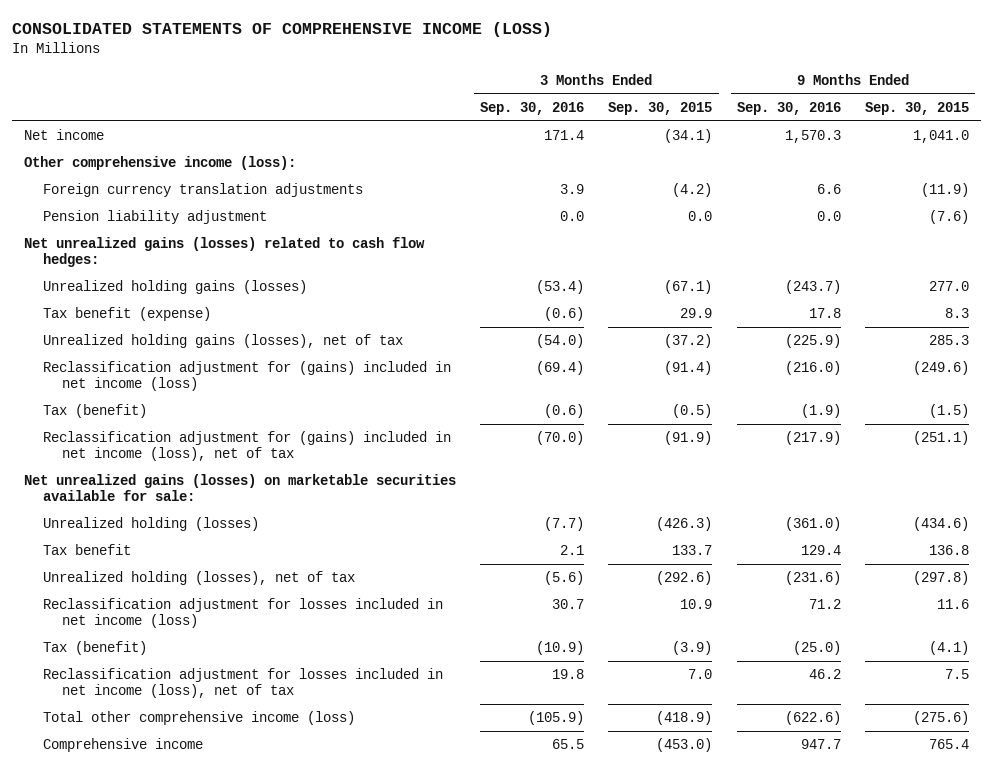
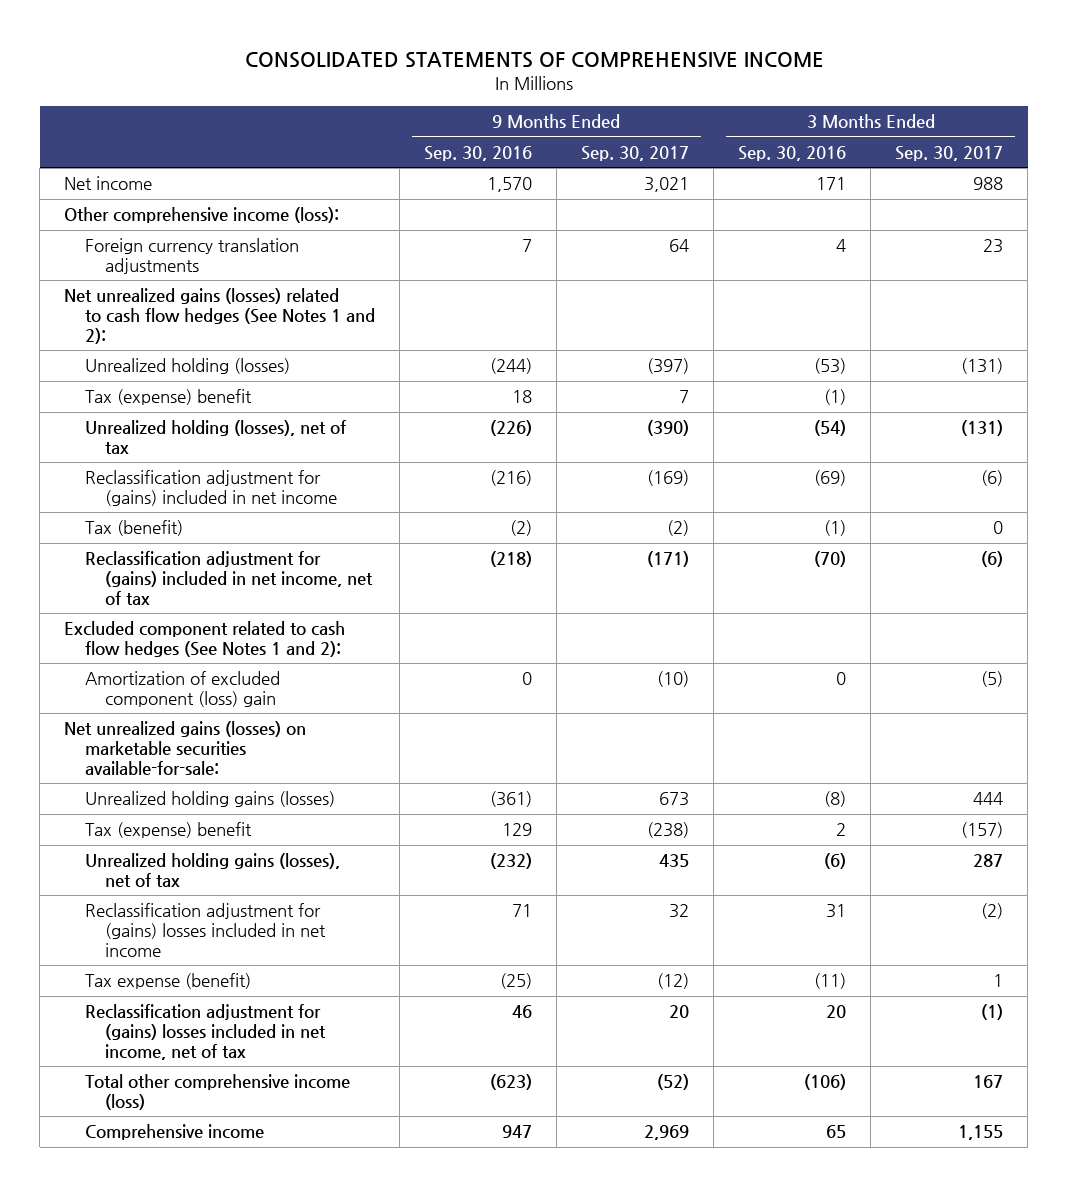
- CONSOLIDATED STATEMENTS OF COMPREHENSIVE INCOME (LOSS)
+ CONSOLIDATED STATEMENTS OF COMPREHENSIVE INCOME
- | 3 Months Ended Sep. 30, 2016 | 3 Months Ended Sep. 30, 2015 | 9 Months Ended Sep. 30, 2016 | 9 Months Ended Sep. 30, 2015
+ | 9 Months Ended Sep. 30, 2016 | 9 Months Ended Sep. 30, 2017 | 3 Months Ended Sep. 30, 2016 | 3 Months Ended Sep. 30, 2017
- Net income | 171.4 | (34.1) | 1,570.3 | 1,041.0
+ Net income | 1,570 | 3,021 | 171 | 988
- Foreign currency translation adjustments | 3.9 | (4.2) | 6.6 | (11.9)
- Pension liability adjustment | 0.0 | 0.0 | 0.0 | (7.6)
- Net unrealized gains (losses) related to cash flow hedges:
- Unrealized holding gains (losses) | (53.4) | (67.1) | (243.7) | 277.0
- Tax benefit (expense) | (0.6) | 29.9 | 17.8 | 8.3
- Unrealized holding gains (losses), net of tax | (54.0) | (37.2) | (225.9) | 285.3
- Reclassification adjustment for (gains) included in net income (loss) | (69.4) | (91.4) | (216.0) | (249.6)
- Tax (benefit) | (0.6) | (0.5) | (1.9) | (1.5)
- Reclassification adjustment for (gains) included in net income (loss), net of tax | (70.0) | (91.9) | (217.9) | (251.1)
- Net unrealized gains (losses) on marketable securities available for sale:
- Unrealized holding (losses) | (7.7) | (426.3) | (361.0) | (434.6)
- Tax benefit | 2.1 | 133.7 | 129.4 | 136.8
- Unrealized holding (losses), net of tax | (5.6) | (292.6) | (231.6) | (297.8)
- Reclassification adjustment for losses included in net income (loss) | 30.7 | 10.9 | 71.2 | 11.6
- Tax (benefit) | (10.9) | (3.9) | (25.0) | (4.1)
- Reclassification adjustment for losses included in net income (loss), net of tax | 19.8 | 7.0 | 46.2 | 7.5
- Total other comprehensive income (loss) | (105.9) | (418.9) | (622.6) | (275.6)
- Comprehensive income | 65.5 | (453.0) | 947.7 | 765.4
+ Foreign currency translation adjustments | 7 | 64 | 4 | 23
+ Net unrealized gains (losses) related to cash flow hedges (See Notes 1 and 2):
+ Unrealized holding (losses) | (244) | (397) | (53) | (131)
+ Tax (expense) benefit | 18 | 7 | (1) |
+ Unrealized holding (losses), net of tax | (226) | (390) | (54) | (131)
+ Reclassification adjustment for (gains) included in net income | (216) | (169) | (69) | (6)
+ Tax (benefit) | (2) | (2) | (1) | 0
+ Reclassification adjustment for (gains) included in net income, net of tax | (218) | (171) | (70) | (6)
+ Excluded component related to cash flow hedges (See Notes 1 and 2):
+ Amortization of excluded component (loss) gain | 0 | (10) | 0 | (5)
+ Net unrealized gains (losses) on marketable securities available-for-sale:
+ Unrealized holding gains (losses) | (361) | 673 | (8) | 444
+ Tax (expense) benefit | 129 | (238) | 2 | (157)
+ Unrealized holding gains (losses), net of tax | (232) | 435 | (6) | 287
+ Reclassification adjustment for (gains) losses included in net income | 71 | 32 | 31 | (2)
+ Tax expense (benefit) | (25) | (12) | (11) | 1
+ Reclassification adjustment for (gains) losses included in net income, net of tax | 46 | 20 | 20 | (1)
+ Total other comprehensive income (loss) | (623) | (52) | (106) | 167
+ Comprehensive income | 947 | 2,969 | 65 | 1,155

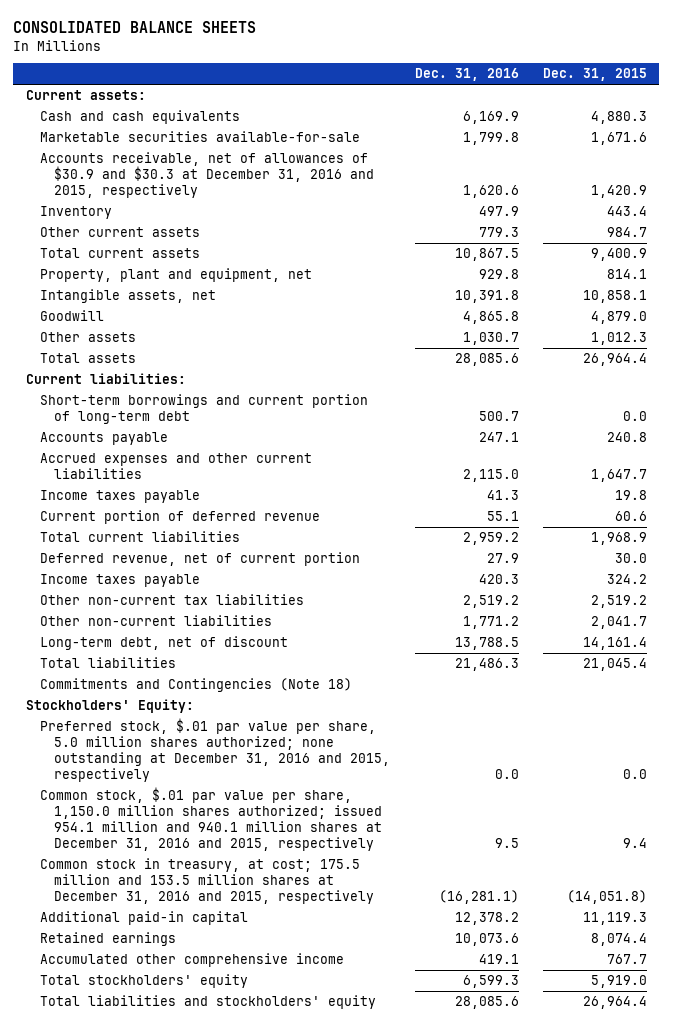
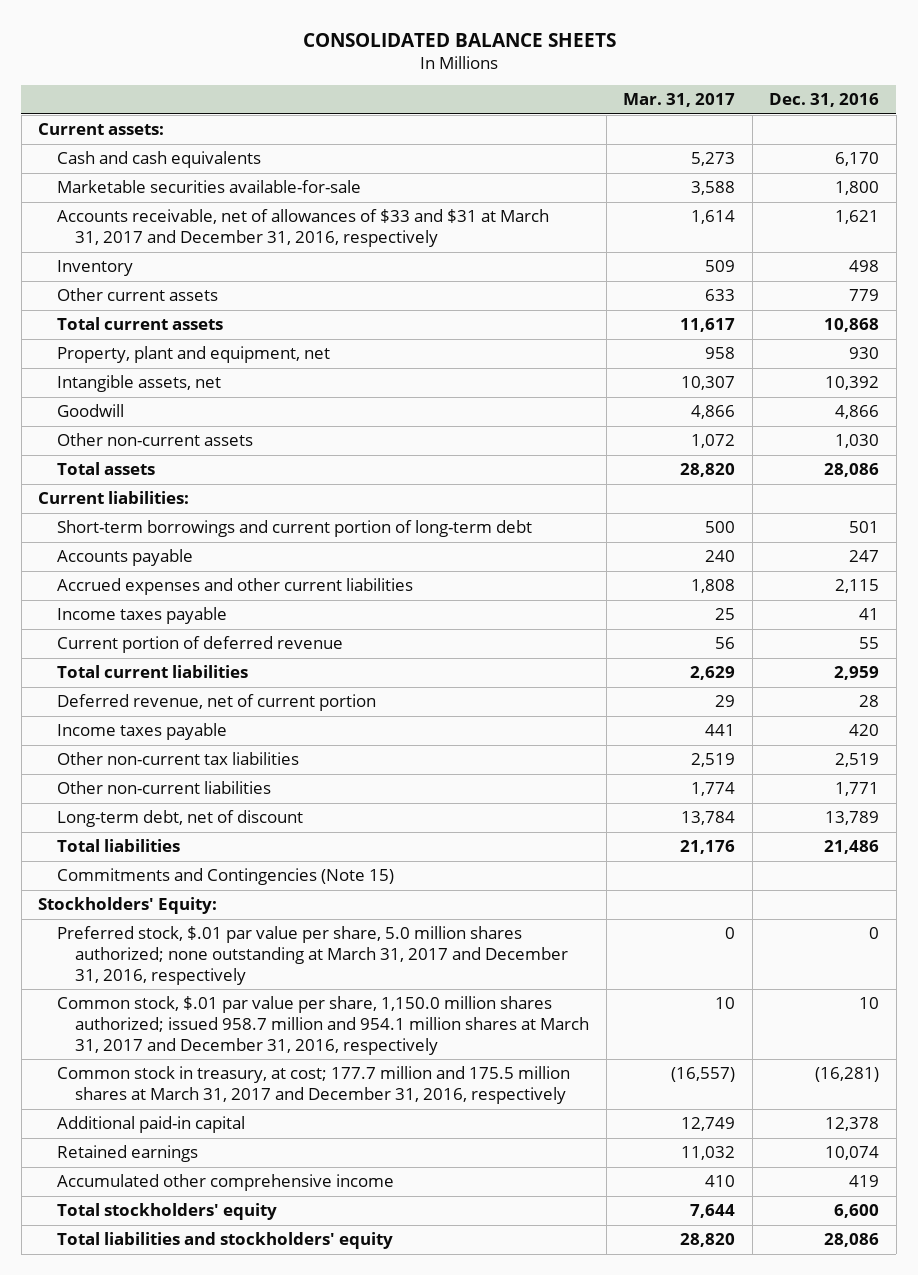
- | Dec. 31, 2016 | Dec. 31, 2015
+ | Mar. 31, 2017 | Dec. 31, 2016
- Cash and cash equivalents | 6,169.9 | 4,880.3
- Marketable securities available-for-sale | 1,799.8 | 1,671.6
- Accounts receivable, net of allowances of $30.9 and $30.3 at December 31, 2016 and 2015, respectively | 1,620.6 | 1,420.9
- Inventory | 497.9 | 443.4
- Other current assets | 779.3 | 984.7
- Total current assets | 10,867.5 | 9,400.9
- Property, plant and equipment, net | 929.8 | 814.1
- Intangible assets, net | 10,391.8 | 10,858.1
- Goodwill | 4,865.8 | 4,879.0
- Other assets | 1,030.7 | 1,012.3
- Total assets | 28,085.6 | 26,964.4
+ Cash and cash equivalents | 5,273 | 6,170
+ Marketable securities available-for-sale | 3,588 | 1,800
+ Accounts receivable, net of allowances of $33 and $31 at March 31, 2017 and December 31, 2016, respectively | 1,614 | 1,621
+ Inventory | 509 | 498
+ Other current assets | 633 | 779
+ Total current assets | 11,617 | 10,868
+ Property, plant and equipment, net | 958 | 930
+ Intangible assets, net | 10,307 | 10,392
+ Goodwill | 4,866 | 4,866
+ Other non-current assets | 1,072 | 1,030
+ Total assets | 28,820 | 28,086
- Short-term borrowings and current portion of long-term debt | 500.7 | 0.0
- Accounts payable | 247.1 | 240.8
- Accrued expenses and other current liabilities | 2,115.0 | 1,647.7
- Income taxes payable | 41.3 | 19.8
- Current portion of deferred revenue | 55.1 | 60.6
- Total current liabilities | 2,959.2 | 1,968.9
- Deferred revenue, net of current portion | 27.9 | 30.0
- Income taxes payable | 420.3 | 324.2
- Other non-current tax liabilities | 2,519.2 | 2,519.2
- Other non-current liabilities | 1,771.2 | 2,041.7
- Long-term debt, net of discount | 13,788.5 | 14,161.4
- Total liabilities | 21,486.3 | 21,045.4
- Commitments and Contingencies (Note 18)
+ Short-term borrowings and current portion of long-term debt | 500 | 501
+ Accounts payable | 240 | 247
+ Accrued expenses and other current liabilities | 1,808 | 2,115
+ Income taxes payable | 25 | 41
+ Current portion of deferred revenue | 56 | 55
+ Total current liabilities | 2,629 | 2,959
+ Deferred revenue, net of current portion | 29 | 28
+ Income taxes payable | 441 | 420
+ Other non-current tax liabilities | 2,519 | 2,519
+ Other non-current liabilities | 1,774 | 1,771
+ Long-term debt, net of discount | 13,784 | 13,789
+ Total liabilities | 21,176 | 21,486
+ Commitments and Contingencies (Note 15)
- Preferred stock, $.01 par value per share, 5.0 million shares authorized; none outstanding at December 31, 2016 and 2015, respectively | 0.0 | 0.0
- Common stock, $.01 par value per share, 1,150.0 million shares authorized; issued 954.1 million and 940.1 million shares at December 31, 2016 and 2015, respectively | 9.5 | 9.4
- Common stock in treasury, at cost; 175.5 million and 153.5 million shares at December 31, 2016 and 2015, respectively | (16,281.1) | (14,051.8)
- Additional paid-in capital | 12,378.2 | 11,119.3
- Retained earnings | 10,073.6 | 8,074.4
- Accumulated other comprehensive income | 419.1 | 767.7
- Total stockholders' equity | 6,599.3 | 5,919.0
- Total liabilities and stockholders' equity | 28,085.6 | 26,964.4
+ Preferred stock, $.01 par value per share, 5.0 million shares authorized; none outstanding at March 31, 2017 and December 31, 2016, respectively | 0 | 0
+ Common stock, $.01 par value per share, 1,150.0 million shares authorized; issued 958.7 million and 954.1 million shares at March 31, 2017 and December 31, 2016, respectively | 10 | 10
+ Common stock in treasury, at cost; 177.7 million and 175.5 million shares at March 31, 2017 and December 31, 2016, respectively | (16,557) | (16,281)
+ Additional paid-in capital | 12,749 | 12,378
+ Retained earnings | 11,032 | 10,074
+ Accumulated other comprehensive income | 410 | 419
+ Total stockholders' equity | 7,644 | 6,600
+ Total liabilities and stockholders' equity | 28,820 | 28,086

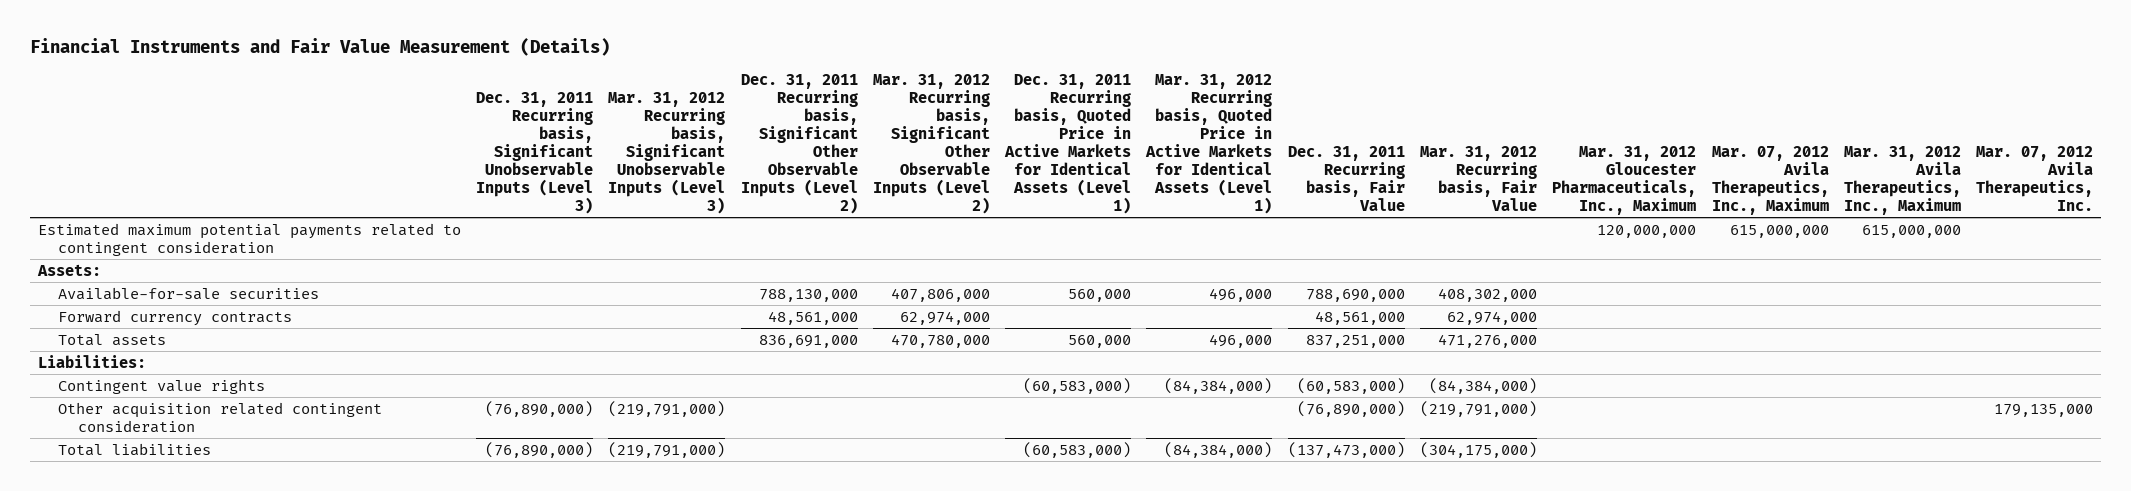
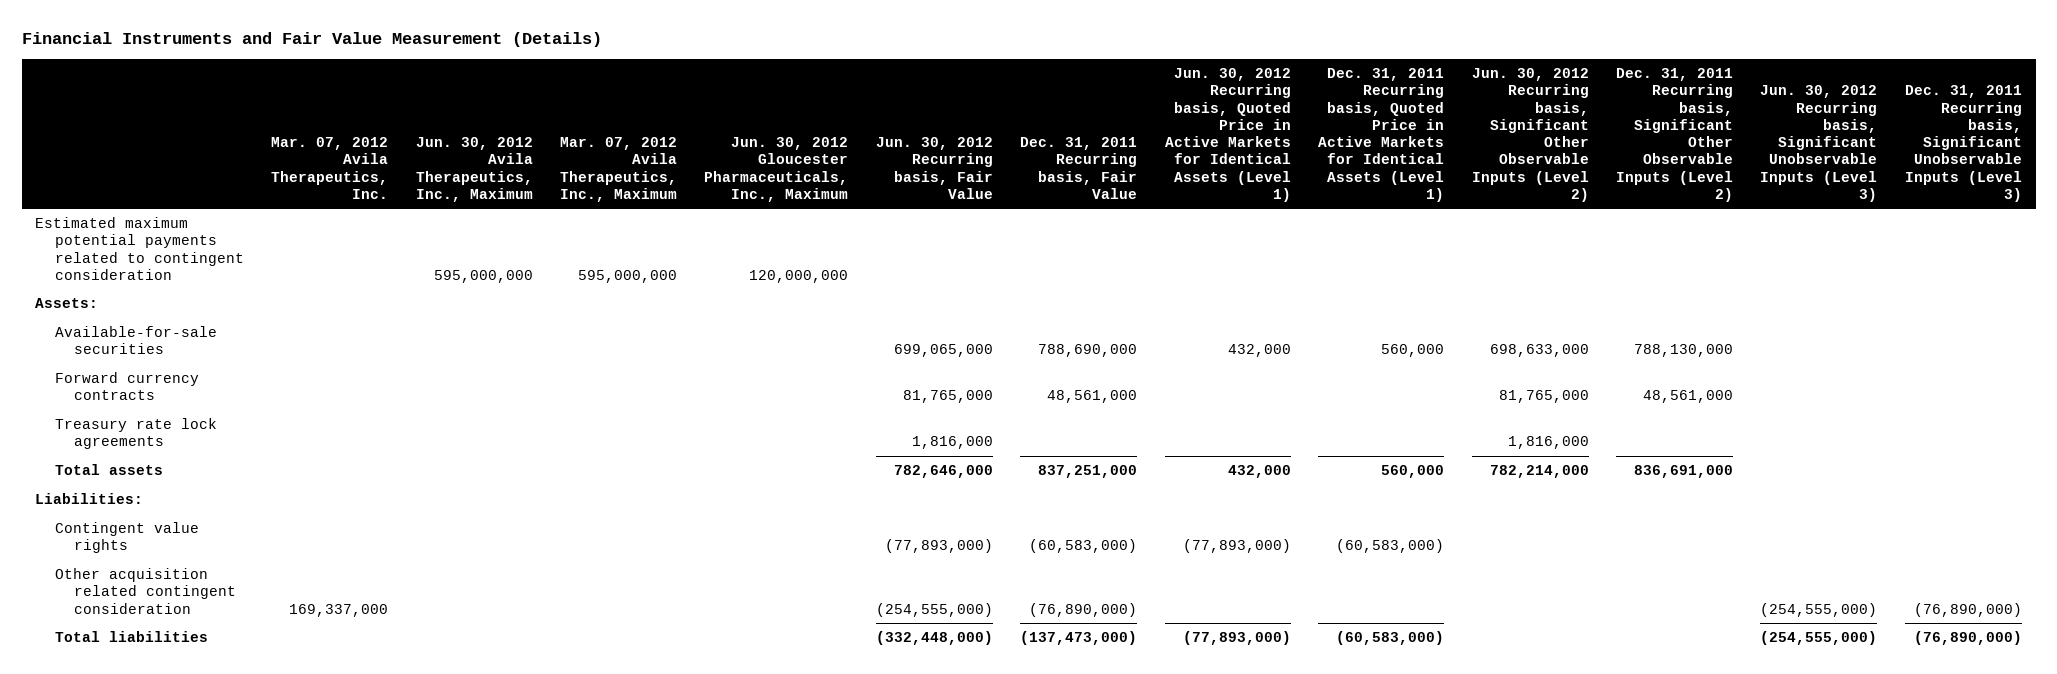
- | Dec. 31, 2011 Recurring basis, Significant Unobservable Inputs (Level 3) | Mar. 31, 2012 Recurring basis, Significant Unobservable Inputs (Level 3) | Dec. 31, 2011 Recurring basis, Significant Other Observable Inputs (Level 2) | Mar. 31, 2012 Recurring basis, Significant Other Observable Inputs (Level 2) | Dec. 31, 2011 Recurring basis, Quoted Price in Active Markets for Identical Assets (Level 1) | Mar. 31, 2012 Recurring basis, Quoted Price in Active Markets for Identical Assets (Level 1) | Dec. 31, 2011 Recurring basis, Fair Value | Mar. 31, 2012 Recurring basis, Fair Value | Mar. 31, 2012 Gloucester Pharmaceuticals, Inc., Maximum | Mar. 07, 2012 Avila Therapeutics, Inc., Maximum | Mar. 31, 2012 Avila Therapeutics, Inc., Maximum | Mar. 07, 2012 Avila Therapeutics, Inc.
+ | Mar. 07, 2012 Avila Therapeutics, Inc. | Jun. 30, 2012 Avila Therapeutics, Inc., Maximum | Mar. 07, 2012 Avila Therapeutics, Inc., Maximum | Jun. 30, 2012 Gloucester Pharmaceuticals, Inc., Maximum | Jun. 30, 2012 Recurring basis, Fair Value | Dec. 31, 2011 Recurring basis, Fair Value | Jun. 30, 2012 Recurring basis, Quoted Price in Active Markets for Identical Assets (Level 1) | Dec. 31, 2011 Recurring basis, Quoted Price in Active Markets for Identical Assets (Level 1) | Jun. 30, 2012 Recurring basis, Significant Other Observable Inputs (Level 2) | Dec. 31, 2011 Recurring basis, Significant Other Observable Inputs (Level 2) | Jun. 30, 2012 Recurring basis, Significant Unobservable Inputs (Level 3) | Dec. 31, 2011 Recurring basis, Significant Unobservable Inputs (Level 3)
- Estimated maximum potential payments related to contingent consideration | | | | | | | | | 120,000,000 | 615,000,000 | 615,000,000 |
+ Estimated maximum potential payments related to contingent consideration | | 595,000,000 | 595,000,000 | 120,000,000 | | | | | | | |
+ Treasury rate lock agreements | | | | | 1,816,000 | | | | 1,816,000 | | |
- Other acquisition related contingent consideration | (76,890,000) | (219,791,000) | | | | | (76,890,000) | (219,791,000) | | | | 179,135,000
+ Other acquisition related contingent consideration | 169,337,000 | | | | (254,555,000) | (76,890,000) | | | | | (254,555,000) | (76,890,000)

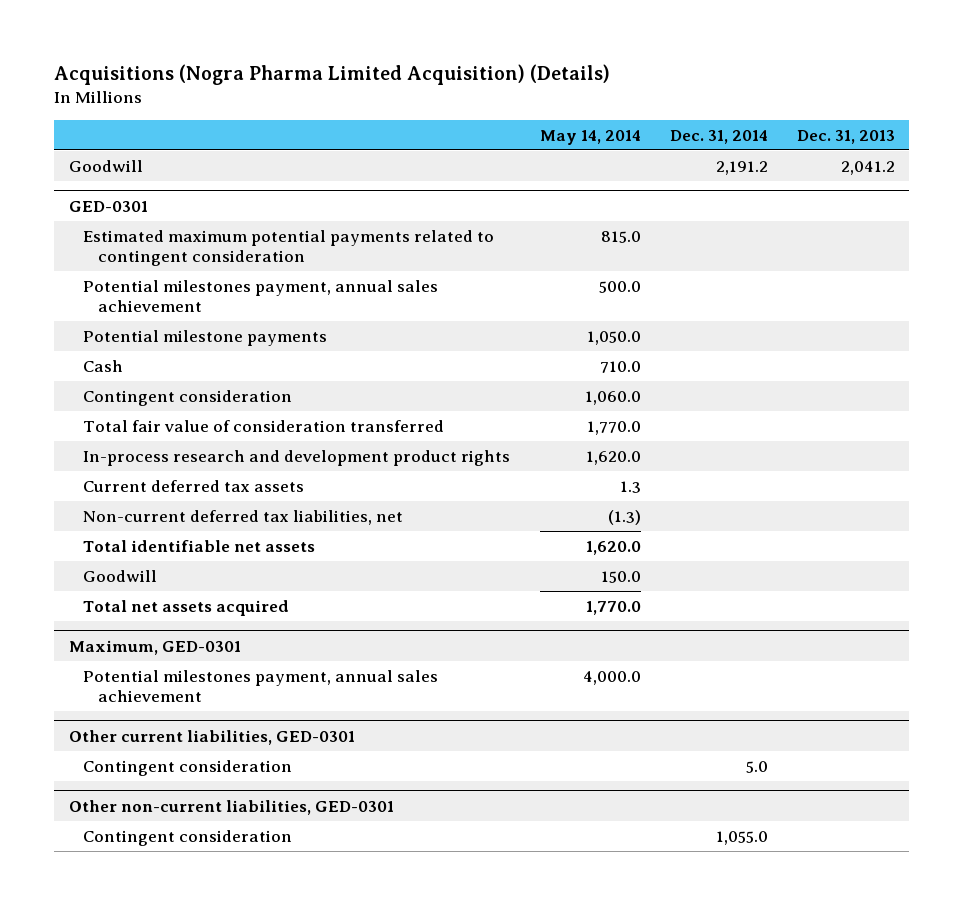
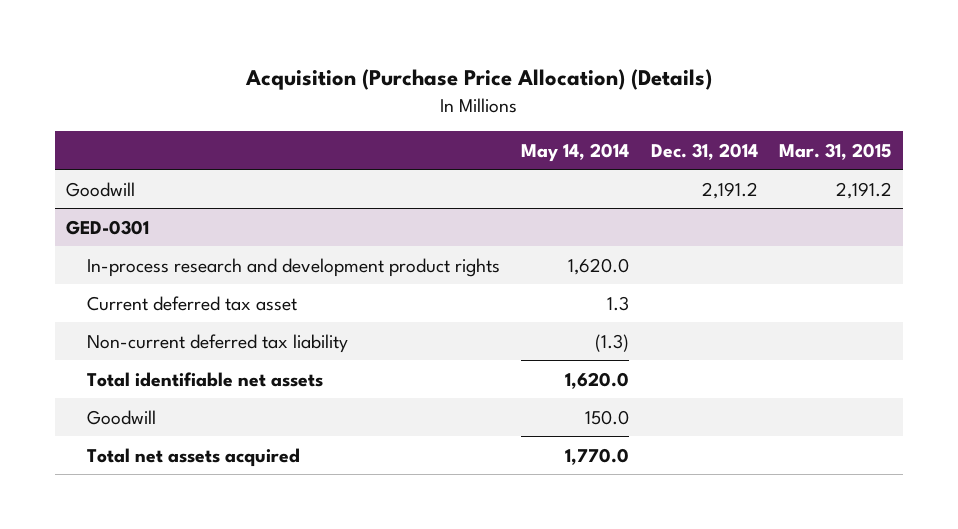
- Acquisitions (Nogra Pharma Limited Acquisition) (Details)
+ Acquisition (Purchase Price Allocation) (Details)
- | May 14, 2014 | Dec. 31, 2014 | Dec. 31, 2013
+ | May 14, 2014 | Dec. 31, 2014 | Mar. 31, 2015
@ GED-0301
- Estimated maximum potential payments related to contingent consideration | 815.0 | |
- Potential milestones payment, annual sales achievement | 500.0 | |
- Potential milestone payments | 1,050.0 | |
- Cash | 710.0 | |
- Contingent consideration | 1,060.0 | |
- Total fair value of consideration transferred | 1,770.0 | |
- Current deferred tax assets | 1.3 | |
- Non-current deferred tax liabilities, net | (1.3) | |
+ Current deferred tax asset | 1.3 | |
+ Non-current deferred tax liability | (1.3) | |
- Maximum, GED-0301
- Potential milestones payment, annual sales achievement | 4,000.0 | |
- Other current liabilities, GED-0301
- Contingent consideration | | 5.0 |
- Other non-current liabilities, GED-0301
- Contingent consideration | | 1,055.0 |

